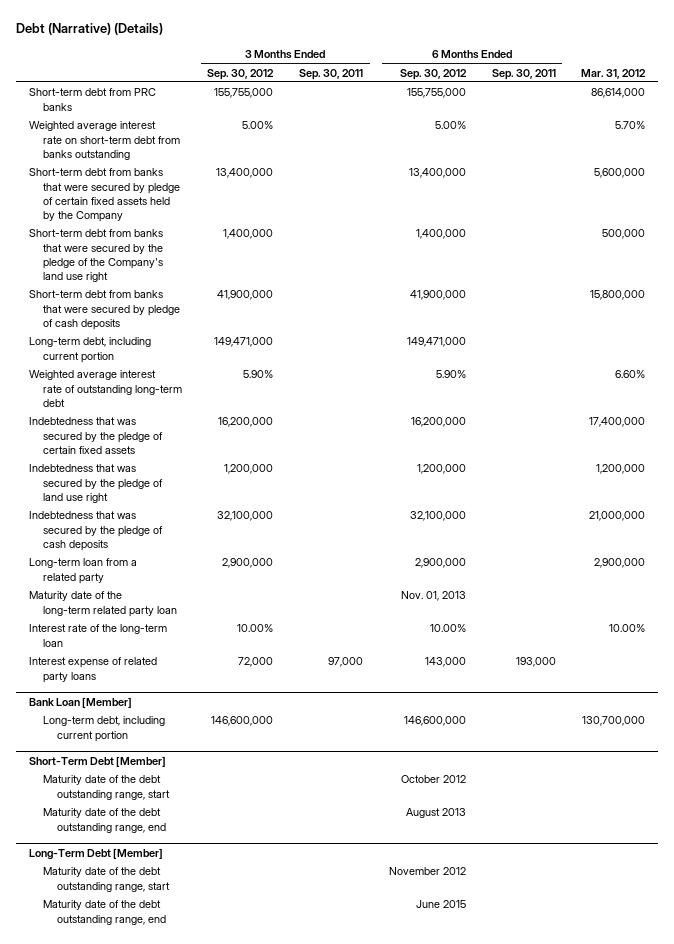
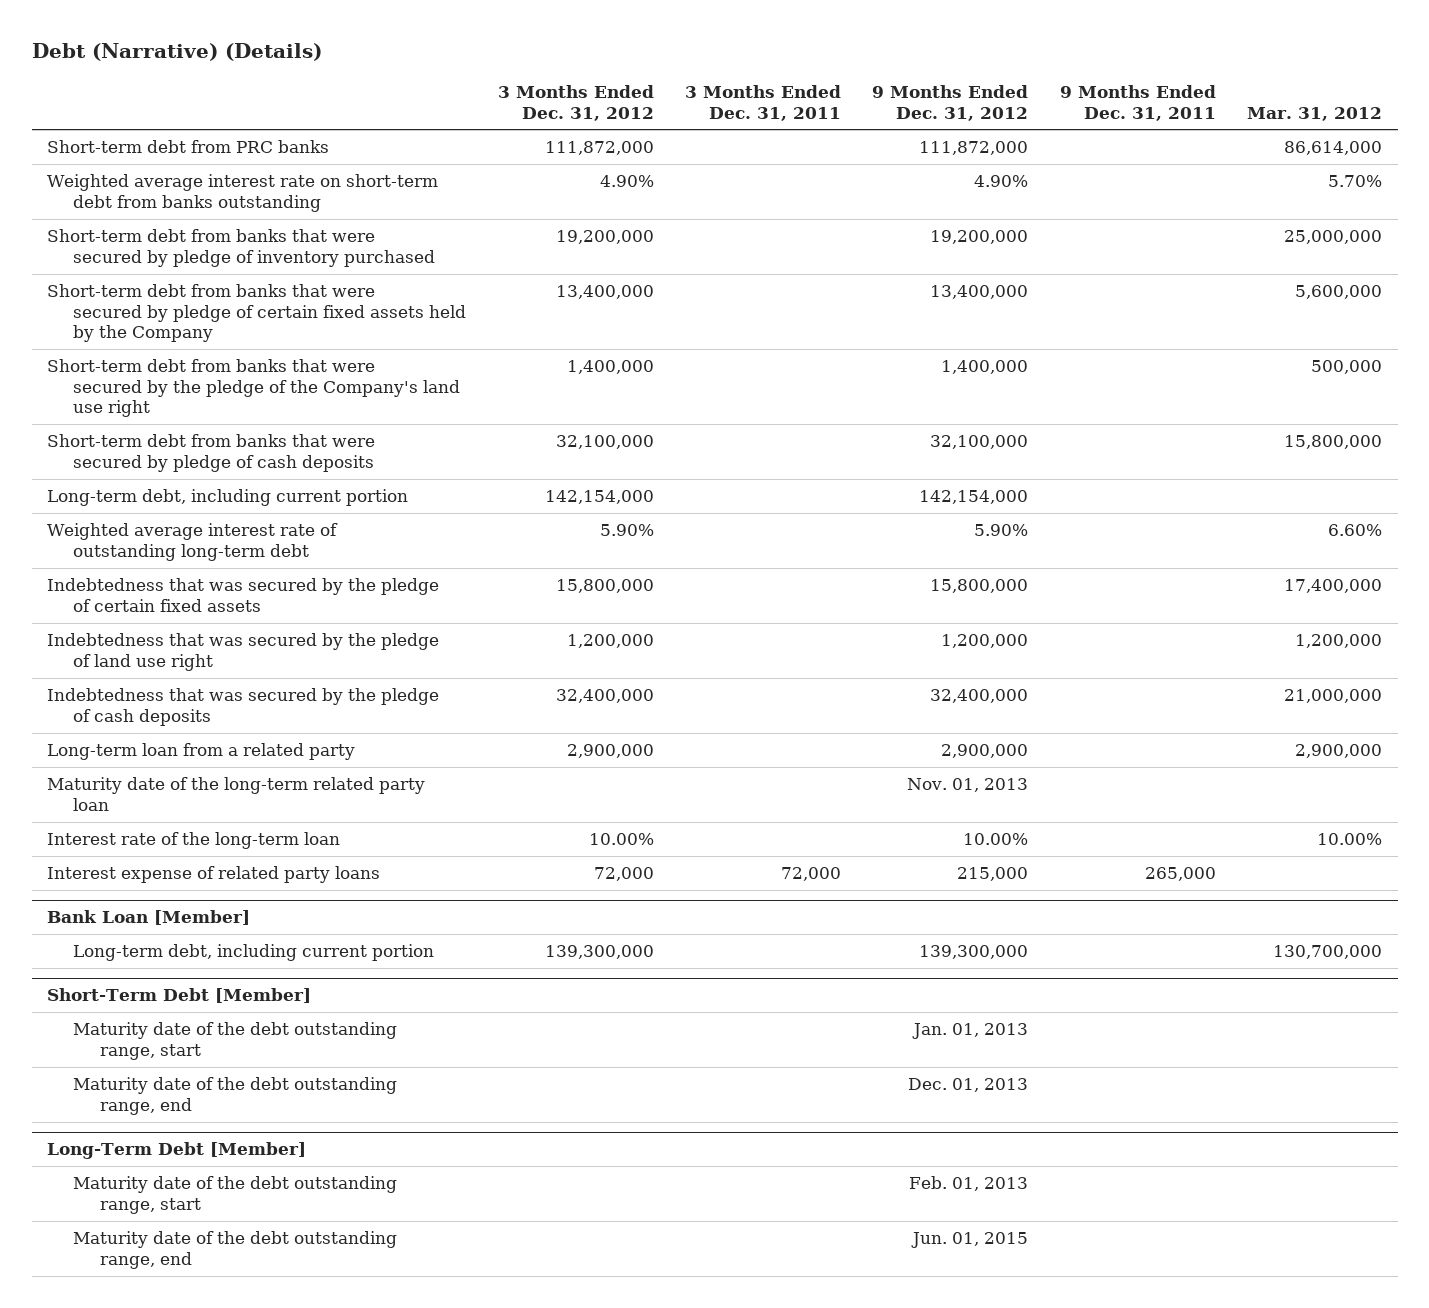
- | 3 Months Ended Sep. 30, 2012 | 3 Months Ended Sep. 30, 2011 | 6 Months Ended Sep. 30, 2012 | 6 Months Ended Sep. 30, 2011 | Mar. 31, 2012
+ | 3 Months Ended Dec. 31, 2012 | 3 Months Ended Dec. 31, 2011 | 9 Months Ended Dec. 31, 2012 | 9 Months Ended Dec. 31, 2011 | Mar. 31, 2012
+ Short-term debt from banks that were secured by pledge of inventory purchased | 19,200,000 | | 19,200,000 | | 25,000,000

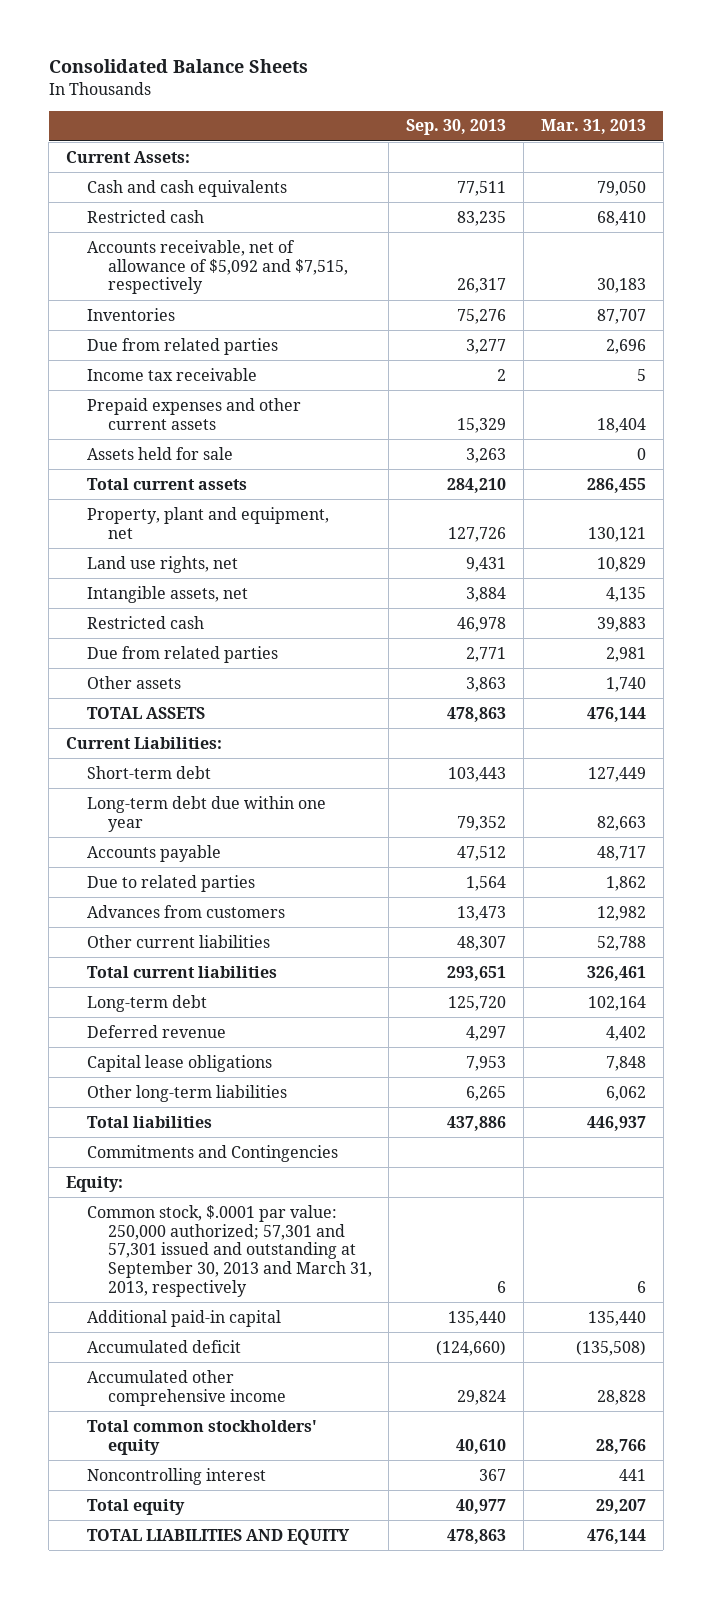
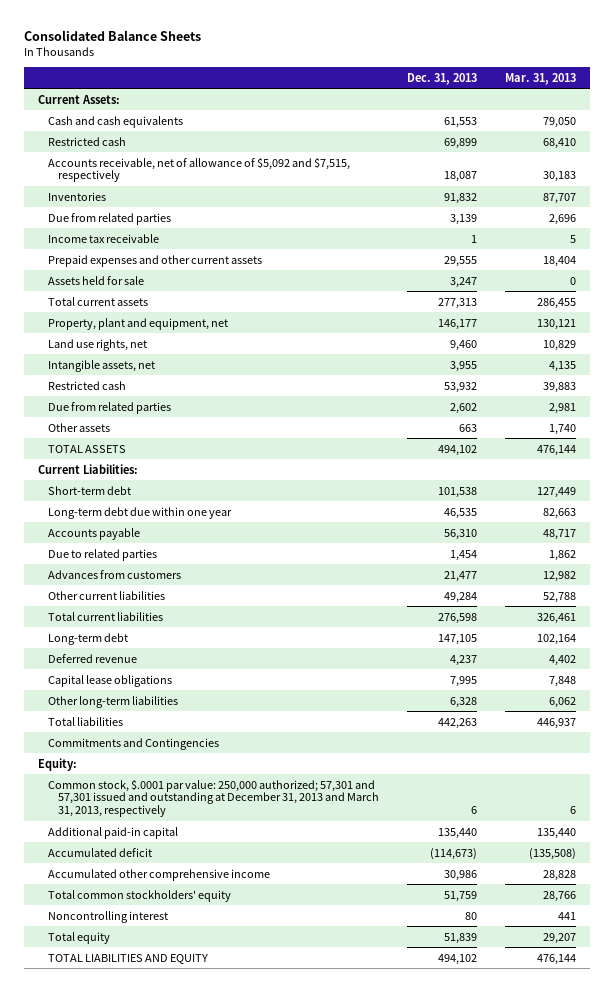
- | Sep. 30, 2013 | Mar. 31, 2013
+ | Dec. 31, 2013 | Mar. 31, 2013
- Common stock, $.0001 par value: 250,000 authorized; 57,301 and 57,301 issued and outstanding at September 30, 2013 and March 31, 2013, respectively | 6 | 6
+ Common stock, $.0001 par value: 250,000 authorized; 57,301 and 57,301 issued and outstanding at December 31, 2013 and March 31, 2013, respectively | 6 | 6

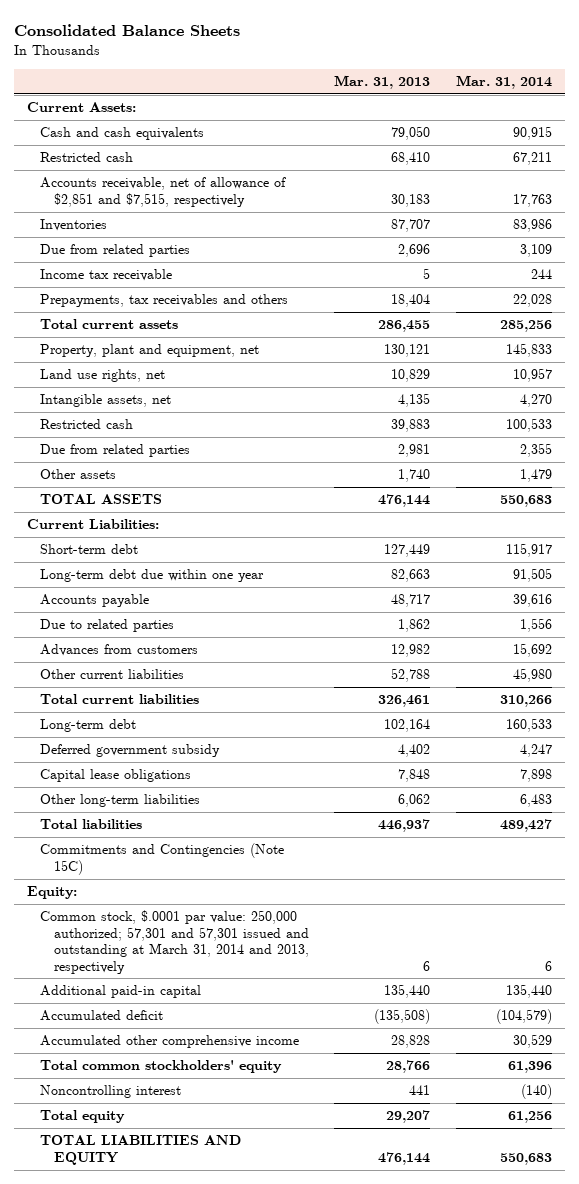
- | Dec. 31, 2013 | Mar. 31, 2013
+ | Mar. 31, 2013 | Mar. 31, 2014
- Accounts receivable, net of allowance of $5,092 and $7,515, respectively | 18,087 | 30,183
+ Accounts receivable, net of allowance of $2,851 and $7,515, respectively | 30,183 | 17,763
- Prepaid expenses and other current assets | 29,555 | 18,404
- Assets held for sale | 3,247 | 0
+ Prepayments, tax receivables and others | 18,404 | 22,028
- Deferred revenue | 4,237 | 4,402
+ Deferred government subsidy | 4,402 | 4,247
- Commitments and Contingencies
+ Commitments and Contingencies (Note 15C)
- Common stock, $.0001 par value: 250,000 authorized; 57,301 and 57,301 issued and outstanding at December 31, 2013 and March 31, 2013, respectively | 6 | 6
+ Common stock, $.0001 par value: 250,000 authorized; 57,301 and 57,301 issued and outstanding at March 31, 2014 and 2013, respectively | 6 | 6

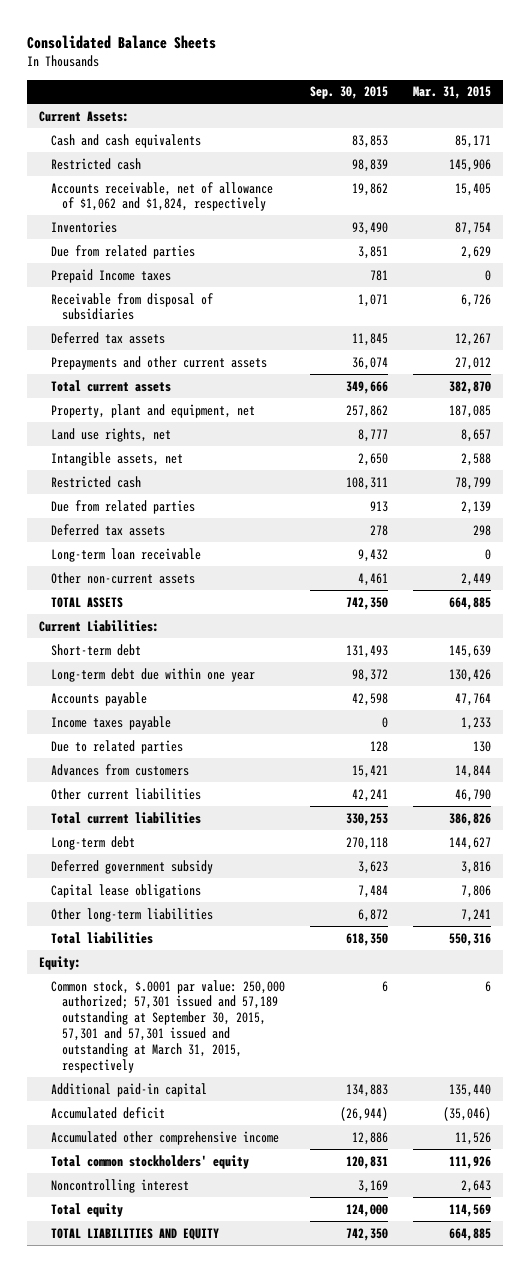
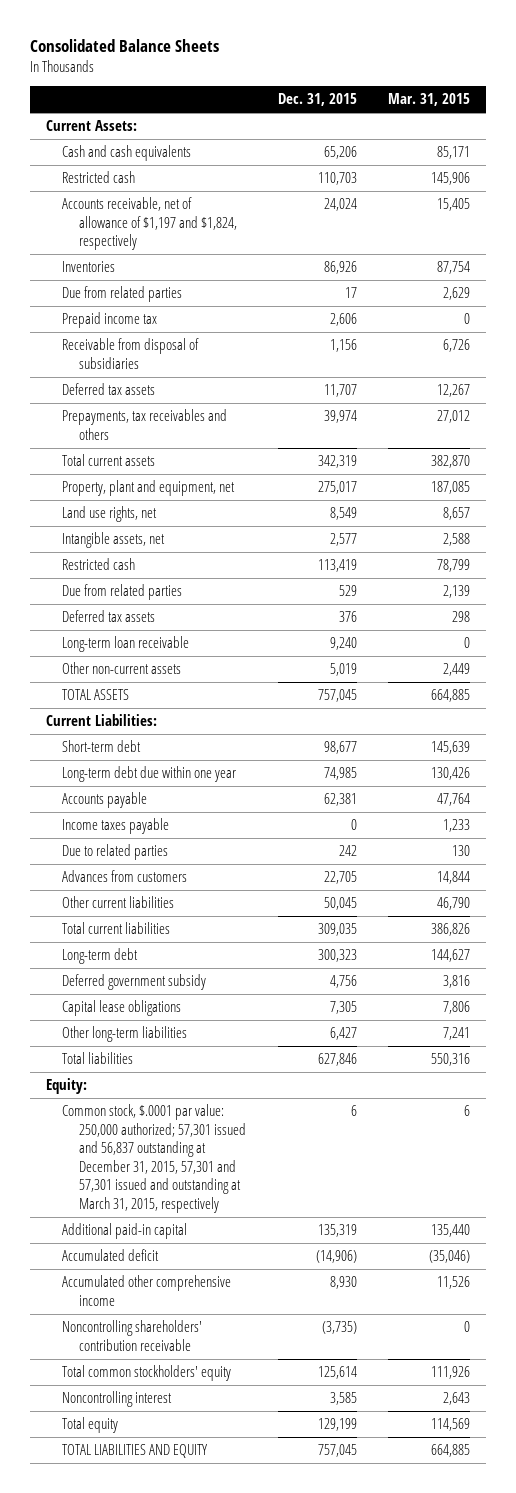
- | Sep. 30, 2015 | Mar. 31, 2015
+ | Dec. 31, 2015 | Mar. 31, 2015
- Accounts receivable, net of allowance of $1,062 and $1,824, respectively | 19,862 | 15,405
+ Accounts receivable, net of allowance of $1,197 and $1,824, respectively | 24,024 | 15,405
- Prepaid Income taxes | 781 | 0
+ Prepaid income tax | 2,606 | 0
- Prepayments and other current assets | 36,074 | 27,012
+ Prepayments, tax receivables and others | 39,974 | 27,012
- Common stock, $.0001 par value: 250,000 authorized; 57,301 issued and 57,189 outstanding at September 30, 2015, 57,301 and 57,301 issued and outstanding at March 31, 2015, respectively | 6 | 6
+ Common stock, $.0001 par value: 250,000 authorized; 57,301 issued and 56,837 outstanding at December 31, 2015, 57,301 and 57,301 issued and outstanding at March 31, 2015, respectively | 6 | 6
+ Noncontrolling shareholders' contribution receivable | (3,735) | 0

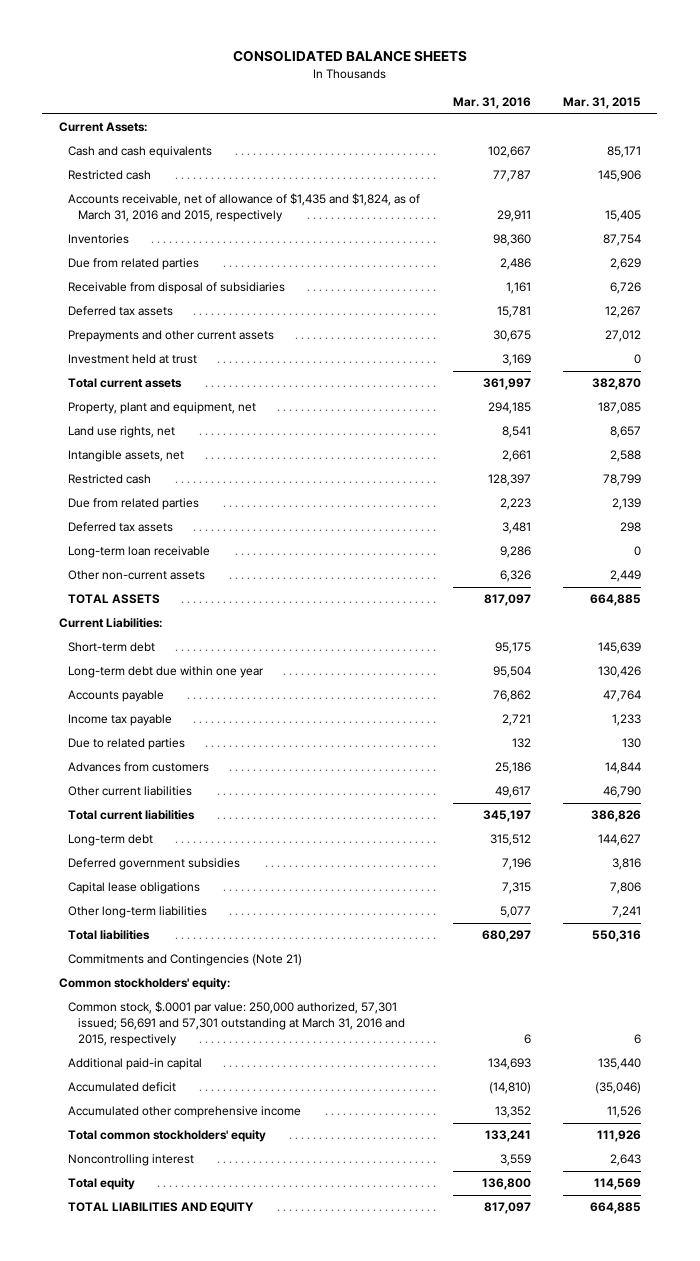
- Consolidated Balance Sheets
+ CONSOLIDATED BALANCE SHEETS
- | Dec. 31, 2015 | Mar. 31, 2015
+ | Mar. 31, 2016 | Mar. 31, 2015
- Accounts receivable, net of allowance of $1,197 and $1,824, respectively | 24,024 | 15,405
+ Accounts receivable, net of allowance of $1,435 and $1,824, as of March 31, 2016 and 2015, respectively | 29,911 | 15,405
- Prepaid income tax | 2,606 | 0
- Prepayments, tax receivables and others | 39,974 | 27,012
+ Prepayments and other current assets | 30,675 | 27,012
+ Investment held at trust | 3,169 | 0
- Income taxes payable | 0 | 1,233
+ Income tax payable | 2,721 | 1,233
- Deferred government subsidy | 4,756 | 3,816
+ Deferred government subsidies | 7,196 | 3,816
- Equity:
- Common stock, $.0001 par value: 250,000 authorized; 57,301 issued and 56,837 outstanding at December 31, 2015, 57,301 and 57,301 issued and outstanding at March 31, 2015, respectively | 6 | 6
+ Commitments and Contingencies (Note 21)
+ Common stockholders' equity:
+ Common stock, $.0001 par value: 250,000 authorized, 57,301 issued; 56,691 and 57,301 outstanding at March 31, 2016 and 2015, respectively | 6 | 6
- Noncontrolling shareholders' contribution receivable | (3,735) | 0

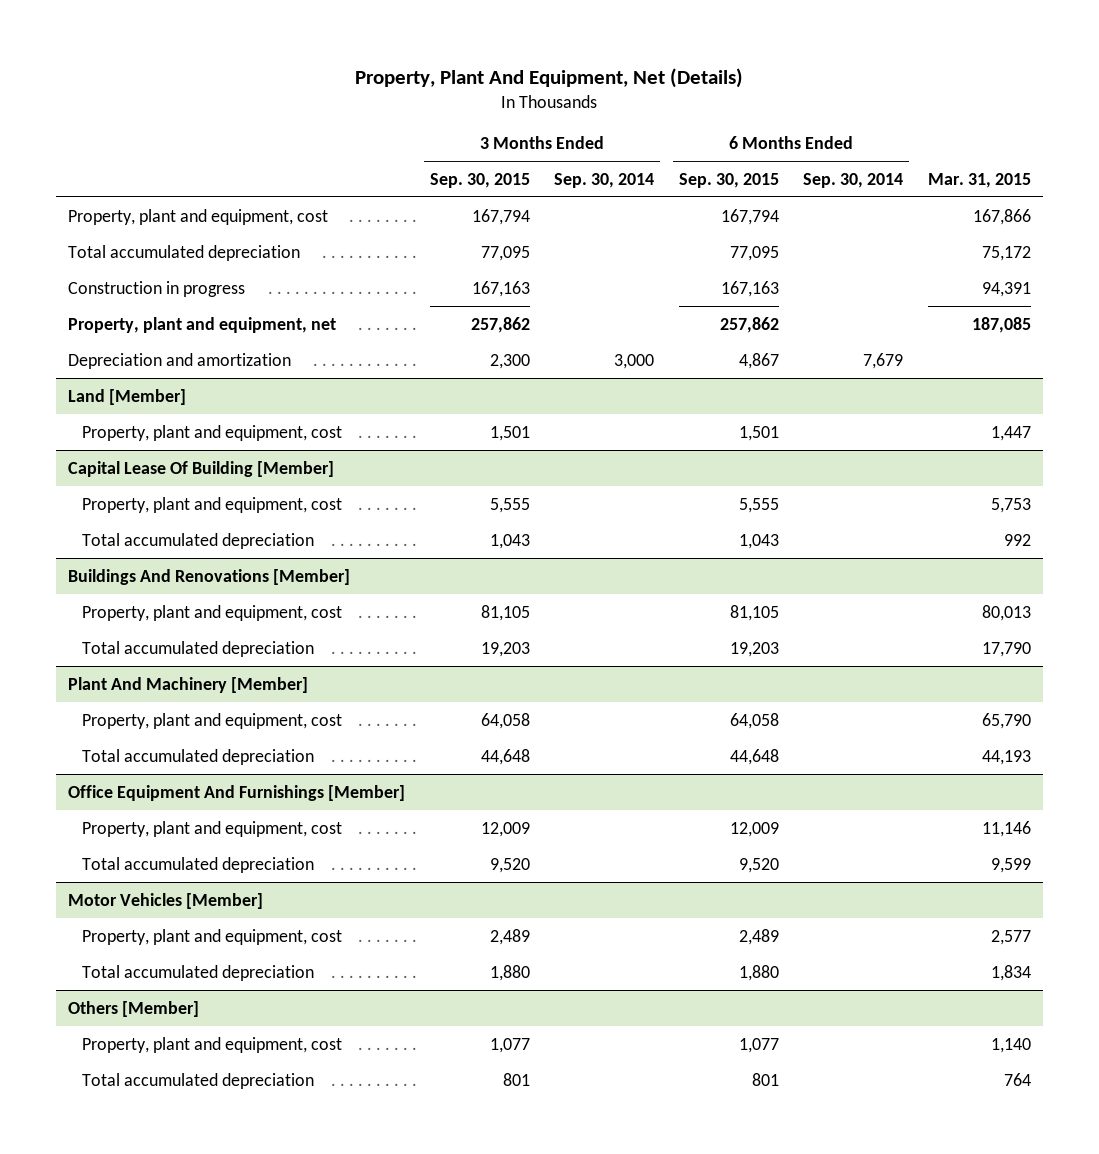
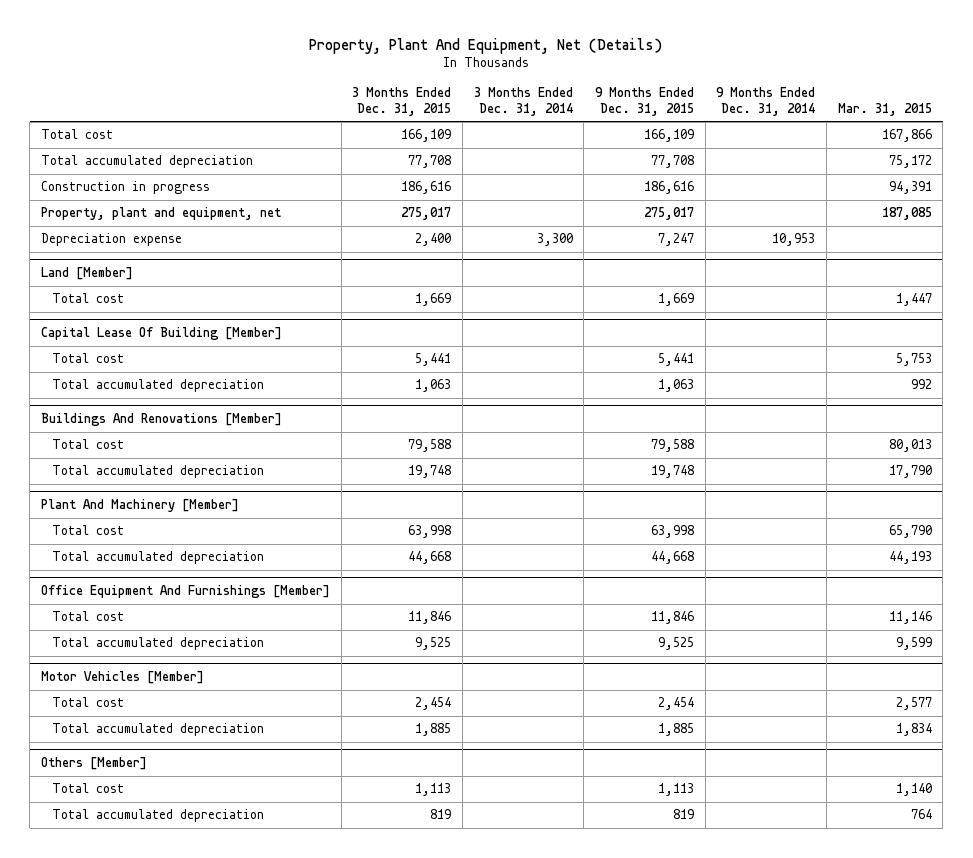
- | 3 Months Ended Sep. 30, 2015 | 3 Months Ended Sep. 30, 2014 | 6 Months Ended Sep. 30, 2015 | 6 Months Ended Sep. 30, 2014 | Mar. 31, 2015
+ | 3 Months Ended Dec. 31, 2015 | 3 Months Ended Dec. 31, 2014 | 9 Months Ended Dec. 31, 2015 | 9 Months Ended Dec. 31, 2014 | Mar. 31, 2015
- Property, plant and equipment, cost | 167,794 | | 167,794 | | 167,866
+ Total cost | 166,109 | | 166,109 | | 167,866
- Depreciation and amortization | 2,300 | 3,000 | 4,867 | 7,679 |
+ Depreciation expense | 2,400 | 3,300 | 7,247 | 10,953 |
@ Land [Member]
- Property, plant and equipment, cost | 1,501 | | 1,501 | | 1,447
+ Total cost | 1,669 | | 1,669 | | 1,447
@ Capital Lease Of Building [Member]
- Property, plant and equipment, cost | 5,555 | | 5,555 | | 5,753
+ Total cost | 5,441 | | 5,441 | | 5,753
@ Buildings And Renovations [Member]
- Property, plant and equipment, cost | 81,105 | | 81,105 | | 80,013
+ Total cost | 79,588 | | 79,588 | | 80,013
@ Plant And Machinery [Member]
- Property, plant and equipment, cost | 64,058 | | 64,058 | | 65,790
+ Total cost | 63,998 | | 63,998 | | 65,790
@ Office Equipment And Furnishings [Member]
- Property, plant and equipment, cost | 12,009 | | 12,009 | | 11,146
+ Total cost | 11,846 | | 11,846 | | 11,146
@ Motor Vehicles [Member]
- Property, plant and equipment, cost | 2,489 | | 2,489 | | 2,577
+ Total cost | 2,454 | | 2,454 | | 2,577
@ Others [Member]
- Property, plant and equipment, cost | 1,077 | | 1,077 | | 1,140
+ Total cost | 1,113 | | 1,113 | | 1,140

